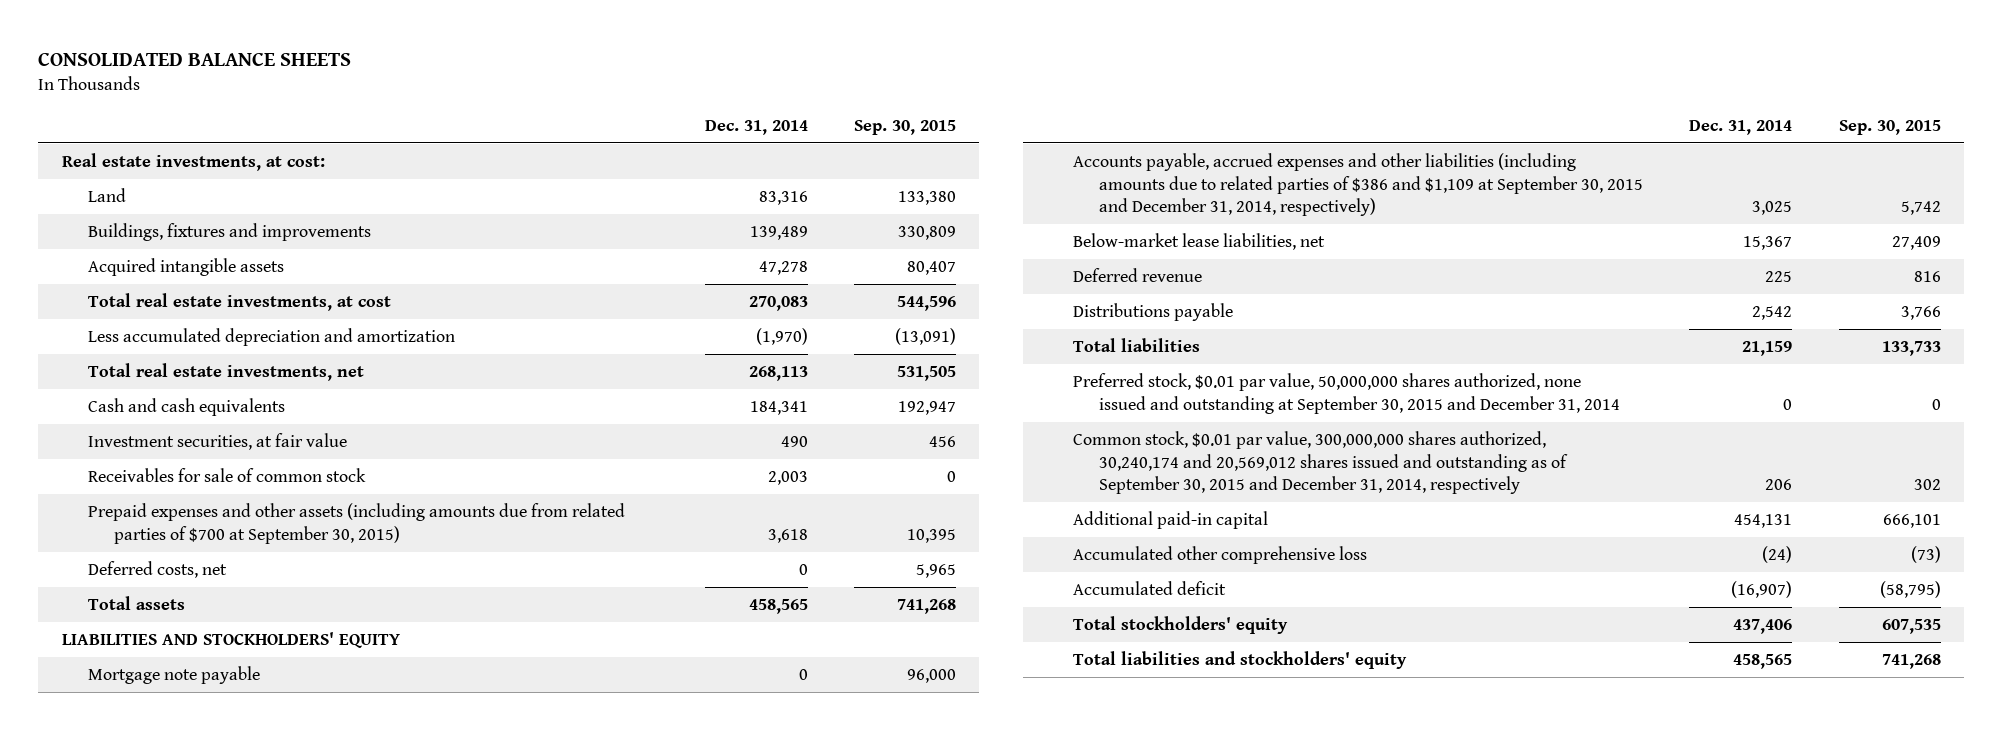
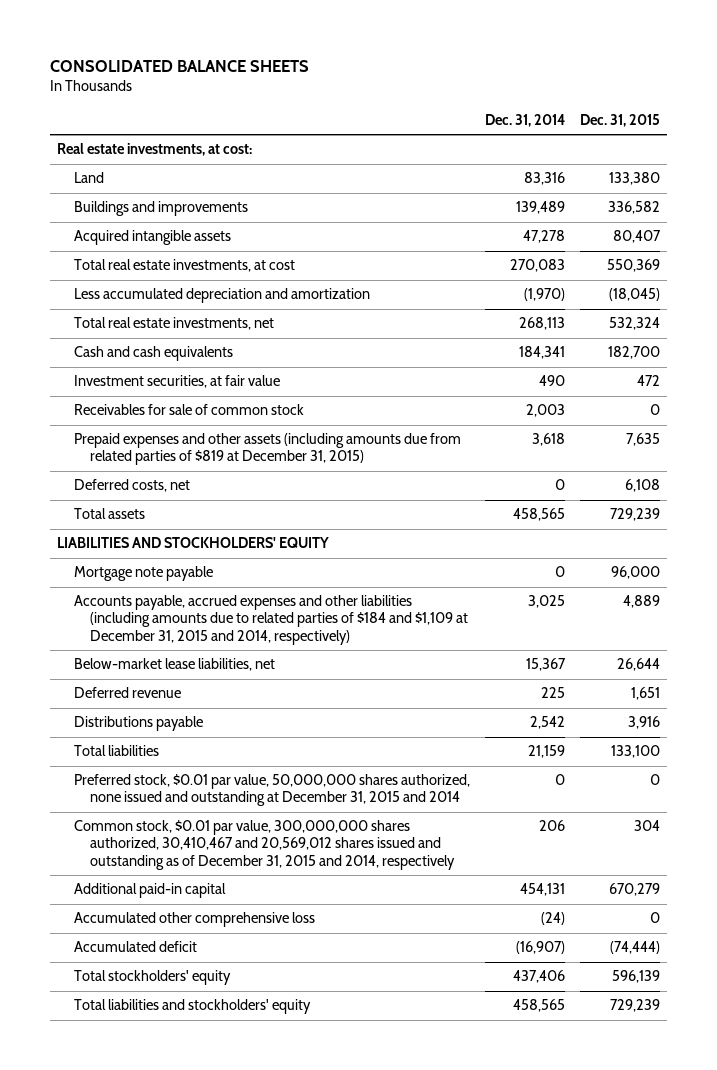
- | Dec. 31, 2014 | Sep. 30, 2015
+ | Dec. 31, 2014 | Dec. 31, 2015
- Buildings, fixtures and improvements | 139,489 | 330,809
+ Buildings and improvements | 139,489 | 336,582
- Prepaid expenses and other assets (including amounts due from related parties of $700 at September 30, 2015) | 3,618 | 10,395
+ Prepaid expenses and other assets (including amounts due from related parties of $819 at December 31, 2015) | 3,618 | 7,635
- Accounts payable, accrued expenses and other liabilities (including amounts due to related parties of $386 and $1,109 at September 30, 2015 and December 31, 2014, respectively) | 3,025 | 5,742
+ Accounts payable, accrued expenses and other liabilities (including amounts due to related parties of $184 and $1,109 at December 31, 2015 and 2014, respectively) | 3,025 | 4,889
- Preferred stock, $0.01 par value, 50,000,000 shares authorized, none issued and outstanding at September 30, 2015 and December 31, 2014 | 0 | 0
- Common stock, $0.01 par value, 300,000,000 shares authorized, 30,240,174 and 20,569,012 shares issued and outstanding as of September 30, 2015 and December 31, 2014, respectively | 206 | 302
+ Preferred stock, $0.01 par value, 50,000,000 shares authorized, none issued and outstanding at December 31, 2015 and 2014 | 0 | 0
+ Common stock, $0.01 par value, 300,000,000 shares authorized, 30,410,467 and 20,569,012 shares issued and outstanding as of December 31, 2015 and 2014, respectively | 206 | 304

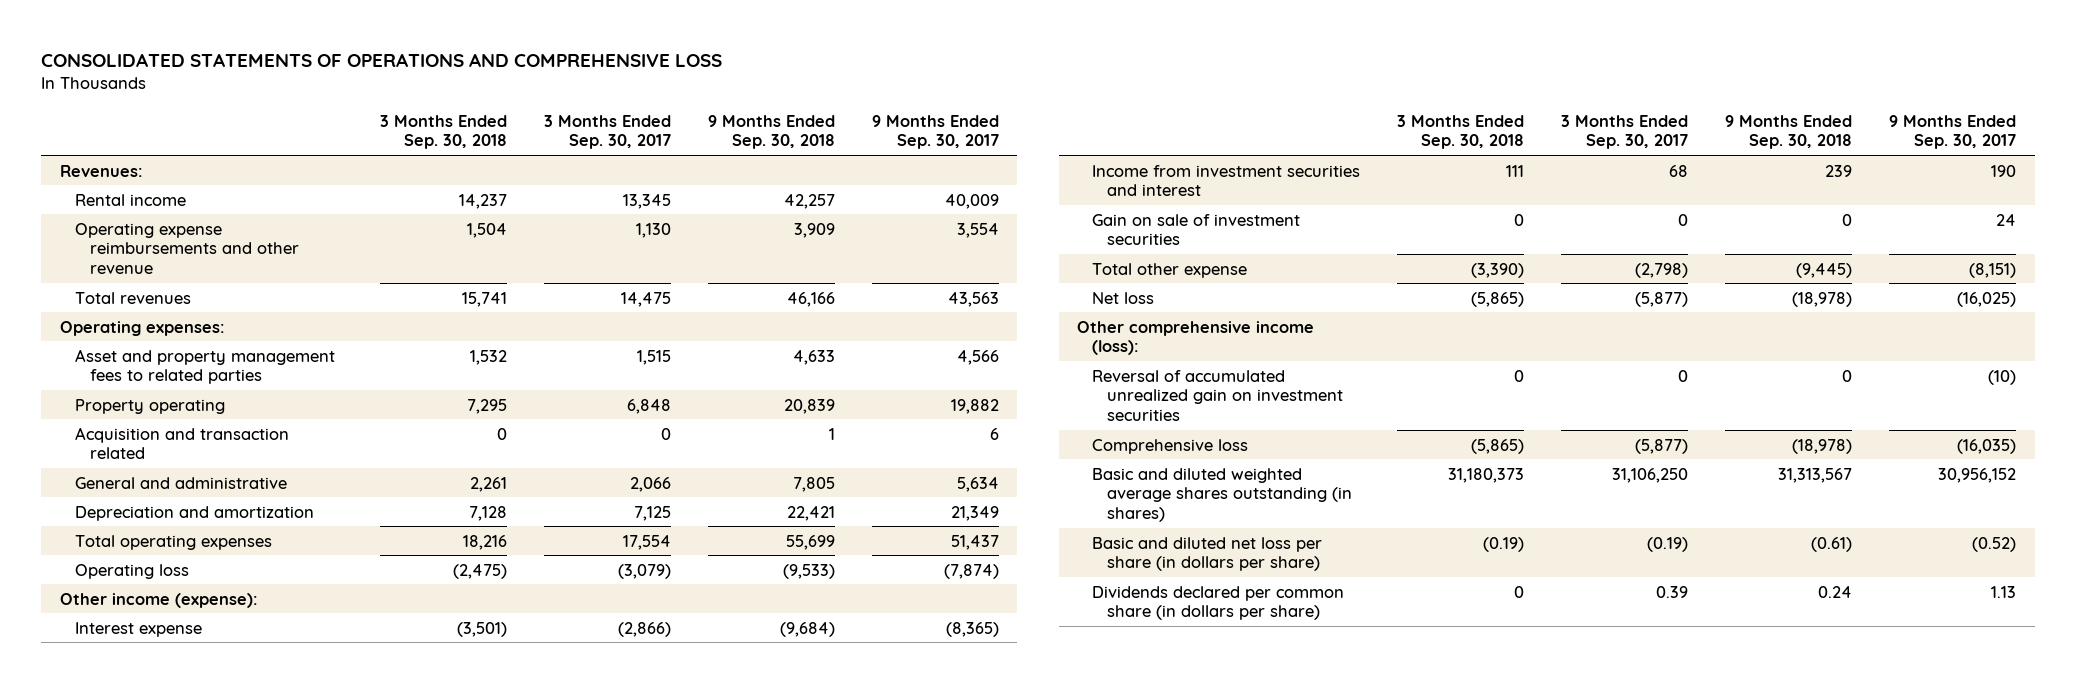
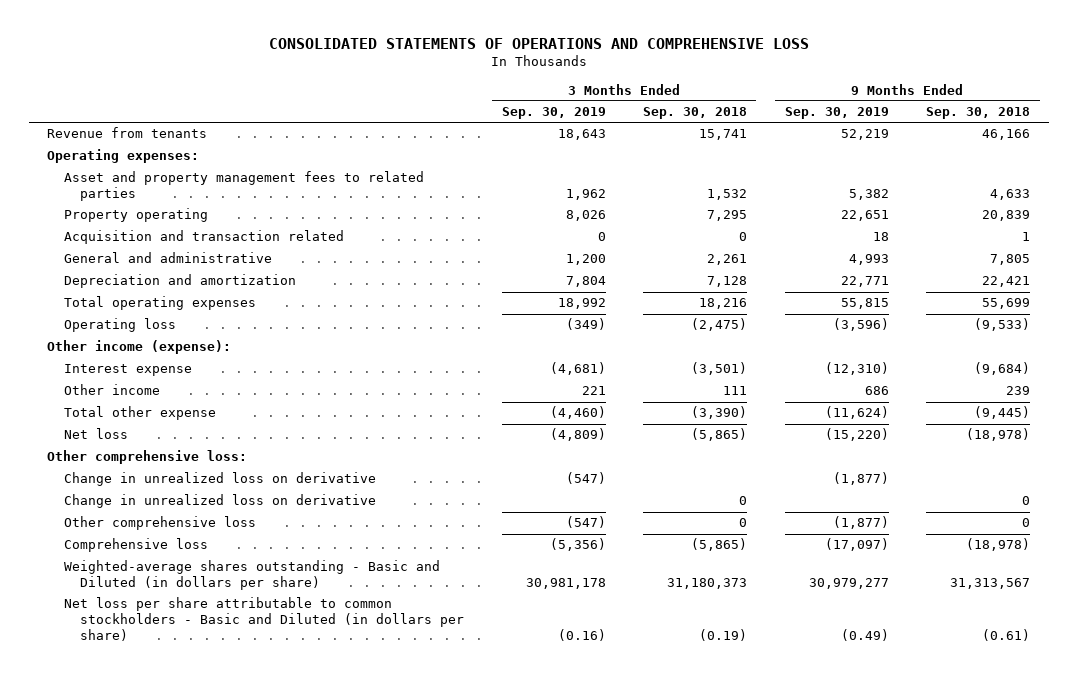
- | 3 Months Ended Sep. 30, 2018 | 3 Months Ended Sep. 30, 2017 | 9 Months Ended Sep. 30, 2018 | 9 Months Ended Sep. 30, 2017
+ | 3 Months Ended Sep. 30, 2019 | 3 Months Ended Sep. 30, 2018 | 9 Months Ended Sep. 30, 2019 | 9 Months Ended Sep. 30, 2018
- Revenues:
- Rental income | 14,237 | 13,345 | 42,257 | 40,009
- Operating expense reimbursements and other revenue | 1,504 | 1,130 | 3,909 | 3,554
- Total revenues | 15,741 | 14,475 | 46,166 | 43,563
+ Revenue from tenants | 18,643 | 15,741 | 52,219 | 46,166
- Income from investment securities and interest | 111 | 68 | 239 | 190
- Gain on sale of investment securities | 0 | 0 | 0 | 24
+ Other income | 221 | 111 | 686 | 239
- Other comprehensive income (loss):
- Reversal of accumulated unrealized gain on investment securities | 0 | 0 | 0 | (10)
+ Other comprehensive loss:
+ Change in unrealized loss on derivative | (547) | | (1,877) |
+ Change in unrealized loss on derivative | | 0 | | 0
+ Other comprehensive loss | (547) | 0 | (1,877) | 0
- Basic and diluted weighted average shares outstanding (in shares) | 31,180,373 | 31,106,250 | 31,313,567 | 30,956,152
- Basic and diluted net loss per share (in dollars per share) | (0.19) | (0.19) | (0.61) | (0.52)
- Dividends declared per common share (in dollars per share) | 0 | 0.39 | 0.24 | 1.13
+ Weighted-average shares outstanding - Basic and Diluted (in dollars per share) | 30,981,178 | 31,180,373 | 30,979,277 | 31,313,567
+ Net loss per share attributable to common stockholders - Basic and Diluted (in dollars per share) | (0.16) | (0.19) | (0.49) | (0.61)

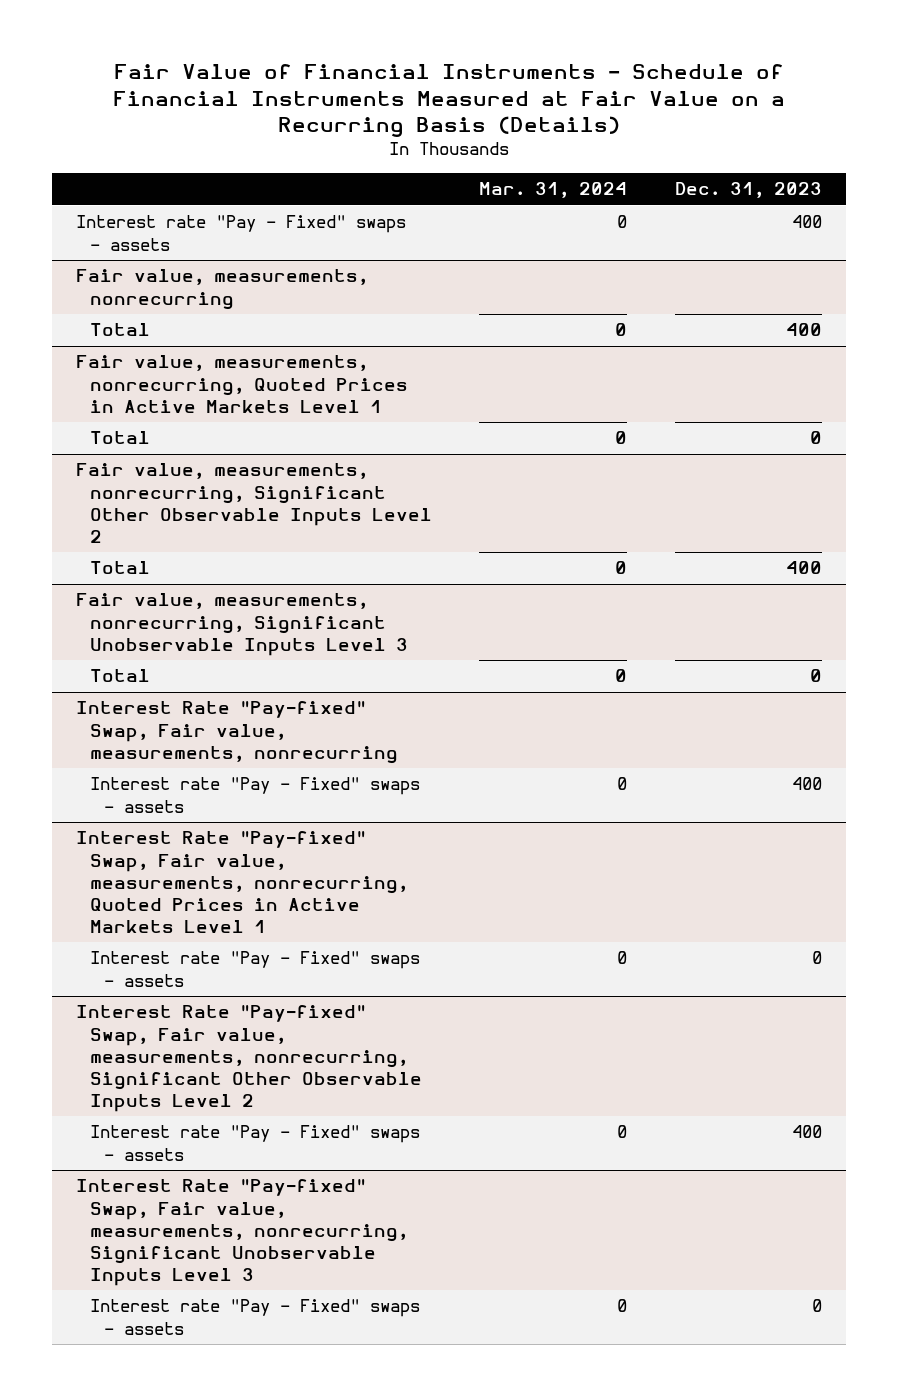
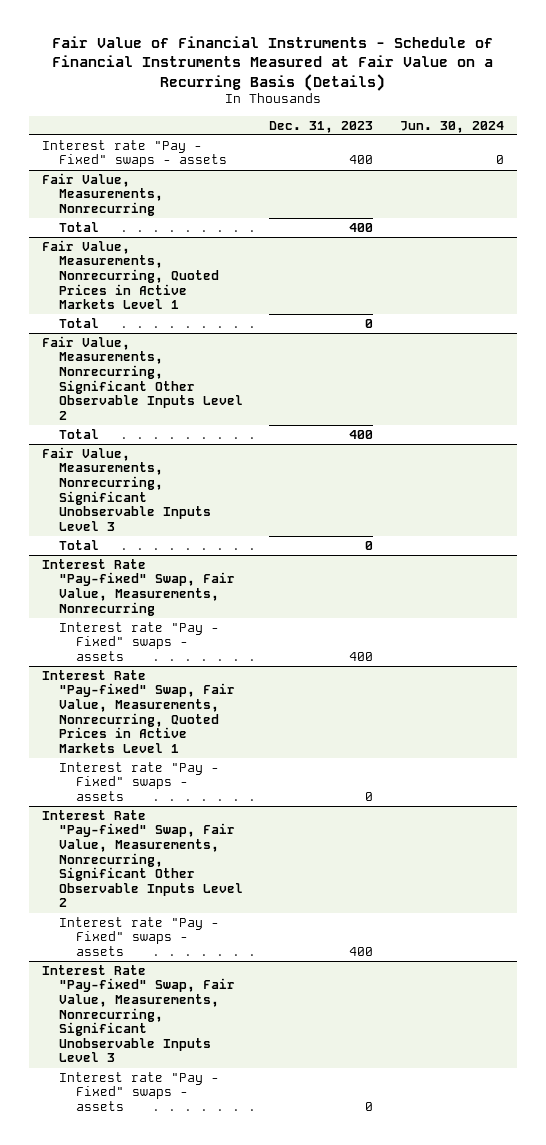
- | Mar. 31, 2024 | Dec. 31, 2023
+ | Dec. 31, 2023 | Jun. 30, 2024
- Fair value, measurements, nonrecurring
+ Fair Value, Measurements, Nonrecurring
- Fair value, measurements, nonrecurring, Quoted Prices in Active Markets Level 1
+ Fair Value, Measurements, Nonrecurring, Quoted Prices in Active Markets Level 1
- Fair value, measurements, nonrecurring, Significant Other Observable Inputs Level 2
+ Fair Value, Measurements, Nonrecurring, Significant Other Observable Inputs Level 2
- Fair value, measurements, nonrecurring, Significant Unobservable Inputs Level 3
+ Fair Value, Measurements, Nonrecurring, Significant Unobservable Inputs Level 3
- Interest Rate "Pay-fixed" Swap, Fair value, measurements, nonrecurring
+ Interest Rate "Pay-fixed" Swap, Fair Value, Measurements, Nonrecurring
- Interest Rate "Pay-fixed" Swap, Fair value, measurements, nonrecurring, Quoted Prices in Active Markets Level 1
+ Interest Rate "Pay-fixed" Swap, Fair Value, Measurements, Nonrecurring, Quoted Prices in Active Markets Level 1
- Interest Rate "Pay-fixed" Swap, Fair value, measurements, nonrecurring, Significant Other Observable Inputs Level 2
+ Interest Rate "Pay-fixed" Swap, Fair Value, Measurements, Nonrecurring, Significant Other Observable Inputs Level 2
- Interest Rate "Pay-fixed" Swap, Fair value, measurements, nonrecurring, Significant Unobservable Inputs Level 3
+ Interest Rate "Pay-fixed" Swap, Fair Value, Measurements, Nonrecurring, Significant Unobservable Inputs Level 3

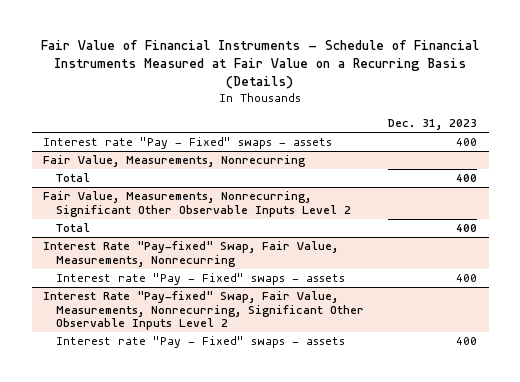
- | Dec. 31, 2023 | Jun. 30, 2024
+ | Dec. 31, 2023
- Fair Value, Measurements, Nonrecurring, Quoted Prices in Active Markets Level 1
- Total | 0 |
- Fair Value, Measurements, Nonrecurring, Significant Unobservable Inputs Level 3
- Total | 0 |
- Interest Rate "Pay-fixed" Swap, Fair Value, Measurements, Nonrecurring, Quoted Prices in Active Markets Level 1
- Interest rate "Pay - Fixed" swaps - assets | 0 |
- Interest Rate "Pay-fixed" Swap, Fair Value, Measurements, Nonrecurring, Significant Unobservable Inputs Level 3
- Interest rate "Pay - Fixed" swaps - assets | 0 |

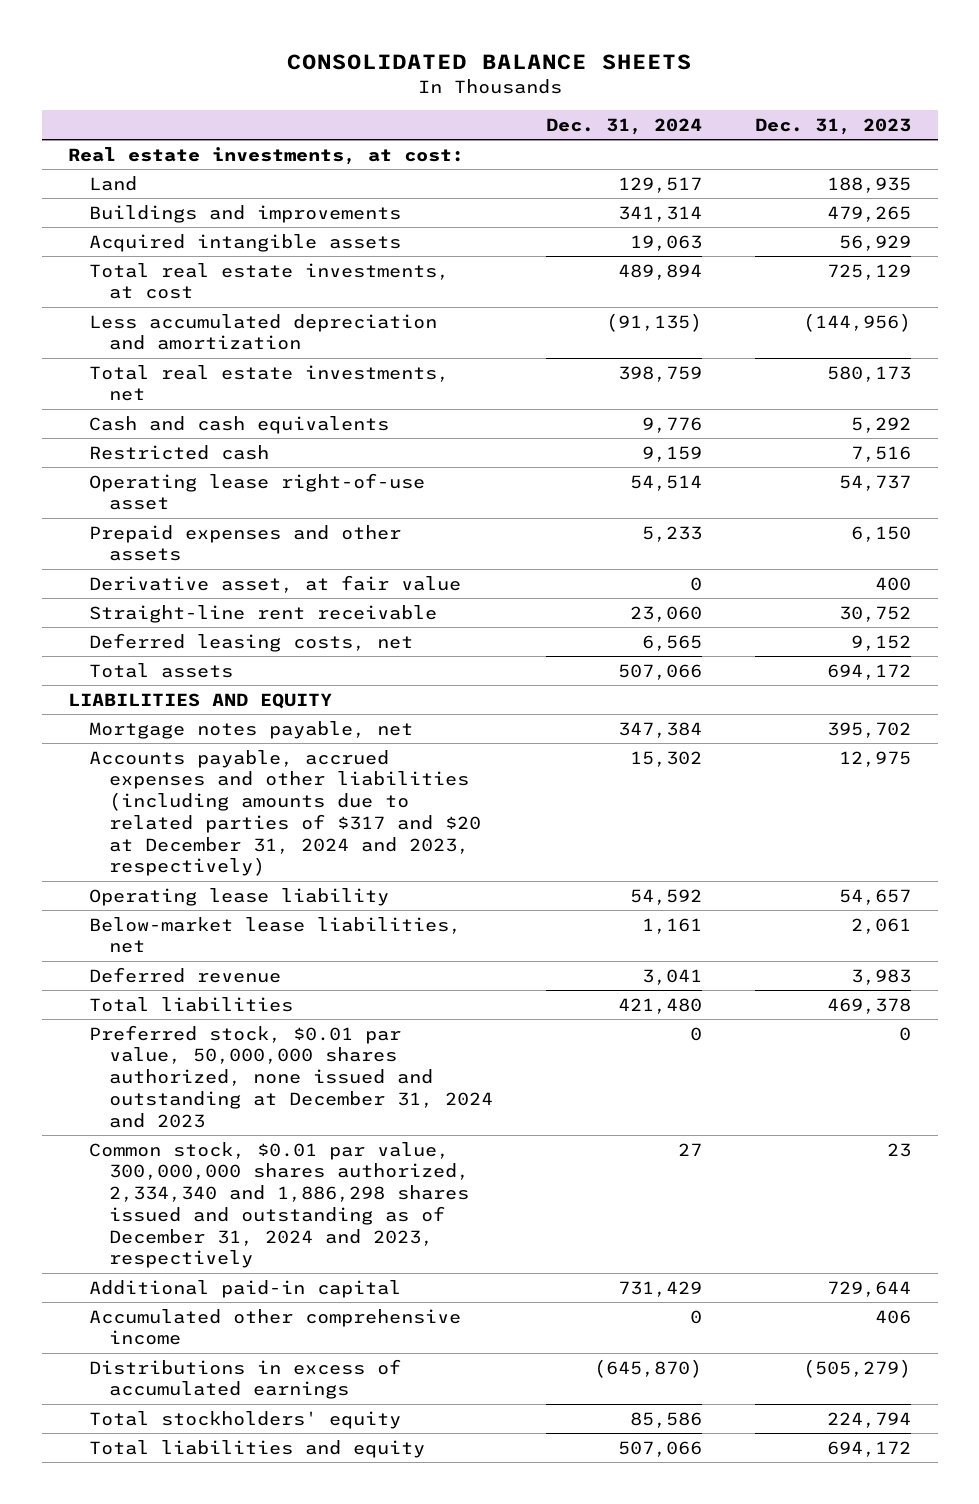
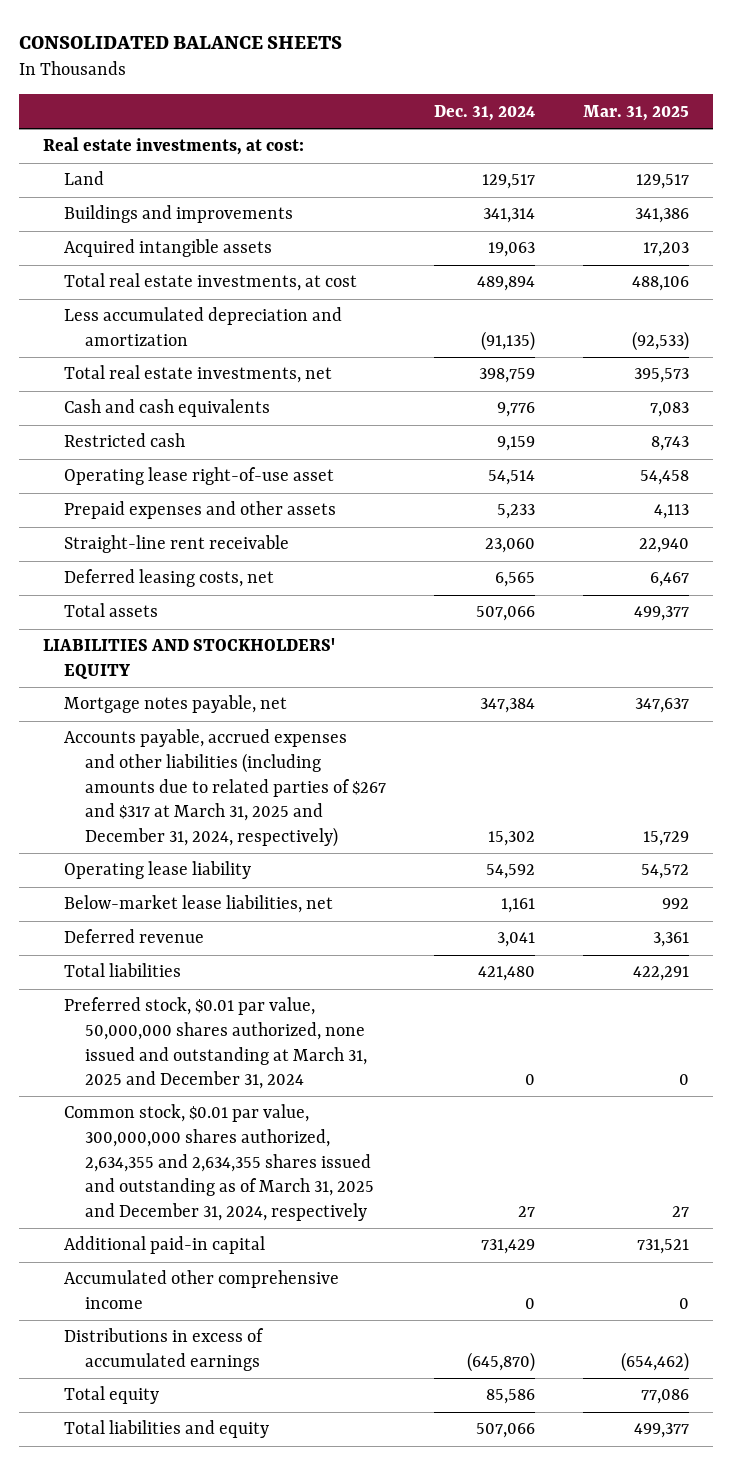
- | Dec. 31, 2024 | Dec. 31, 2023
+ | Dec. 31, 2024 | Mar. 31, 2025
- Derivative asset, at fair value | 0 | 400
- LIABILITIES AND EQUITY
+ LIABILITIES AND STOCKHOLDERS' EQUITY
- Accounts payable, accrued expenses and other liabilities (including amounts due to related parties of $317 and $20 at December 31, 2024 and 2023, respectively) | 15,302 | 12,975
+ Accounts payable, accrued expenses and other liabilities (including amounts due to related parties of $267 and $317 at March 31, 2025 and December 31, 2024, respectively) | 15,302 | 15,729
- Preferred stock, $0.01 par value, 50,000,000 shares authorized, none issued and outstanding at December 31, 2024 and 2023 | 0 | 0
- Common stock, $0.01 par value, 300,000,000 shares authorized, 2,334,340 and 1,886,298 shares issued and outstanding as of December 31, 2024 and 2023, respectively | 27 | 23
+ Preferred stock, $0.01 par value, 50,000,000 shares authorized, none issued and outstanding at March 31, 2025 and December 31, 2024 | 0 | 0
+ Common stock, $0.01 par value, 300,000,000 shares authorized, 2,634,355 and 2,634,355 shares issued and outstanding as of March 31, 2025 and December 31, 2024, respectively | 27 | 27
- Total stockholders' equity | 85,586 | 224,794
+ Total equity | 85,586 | 77,086

